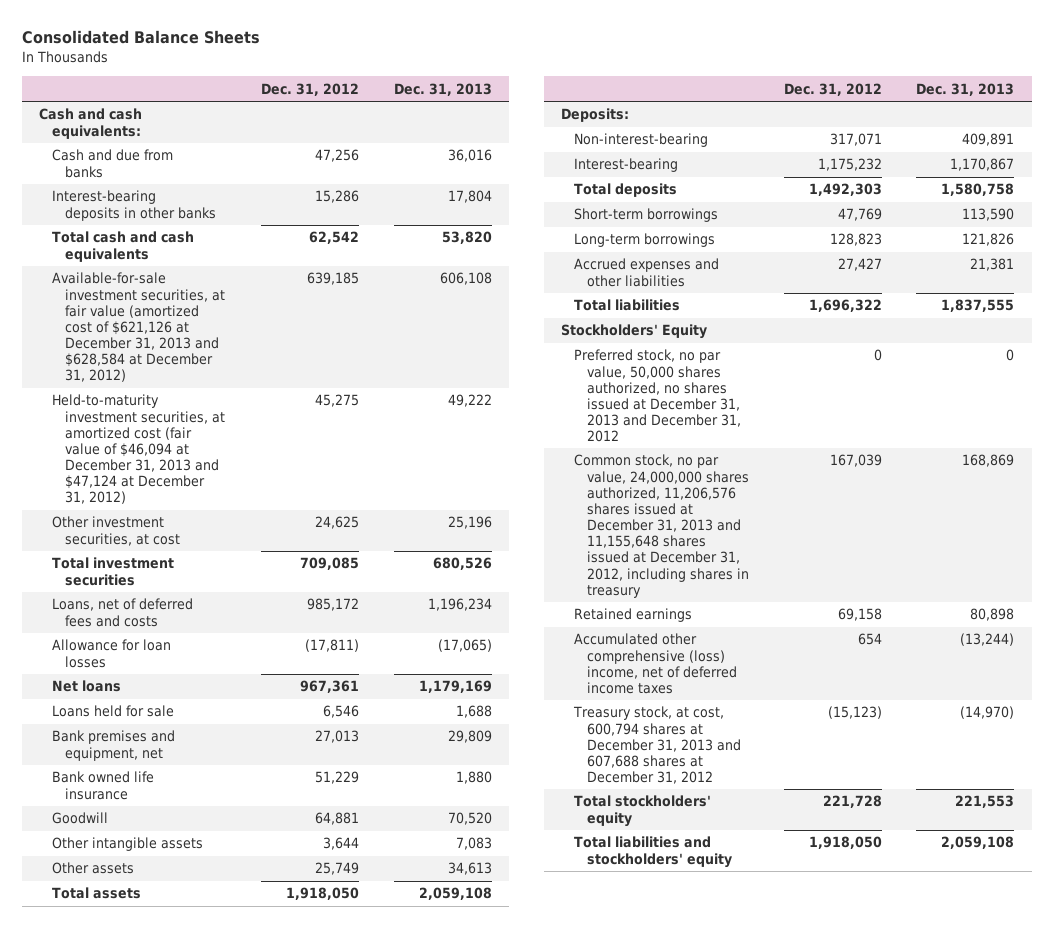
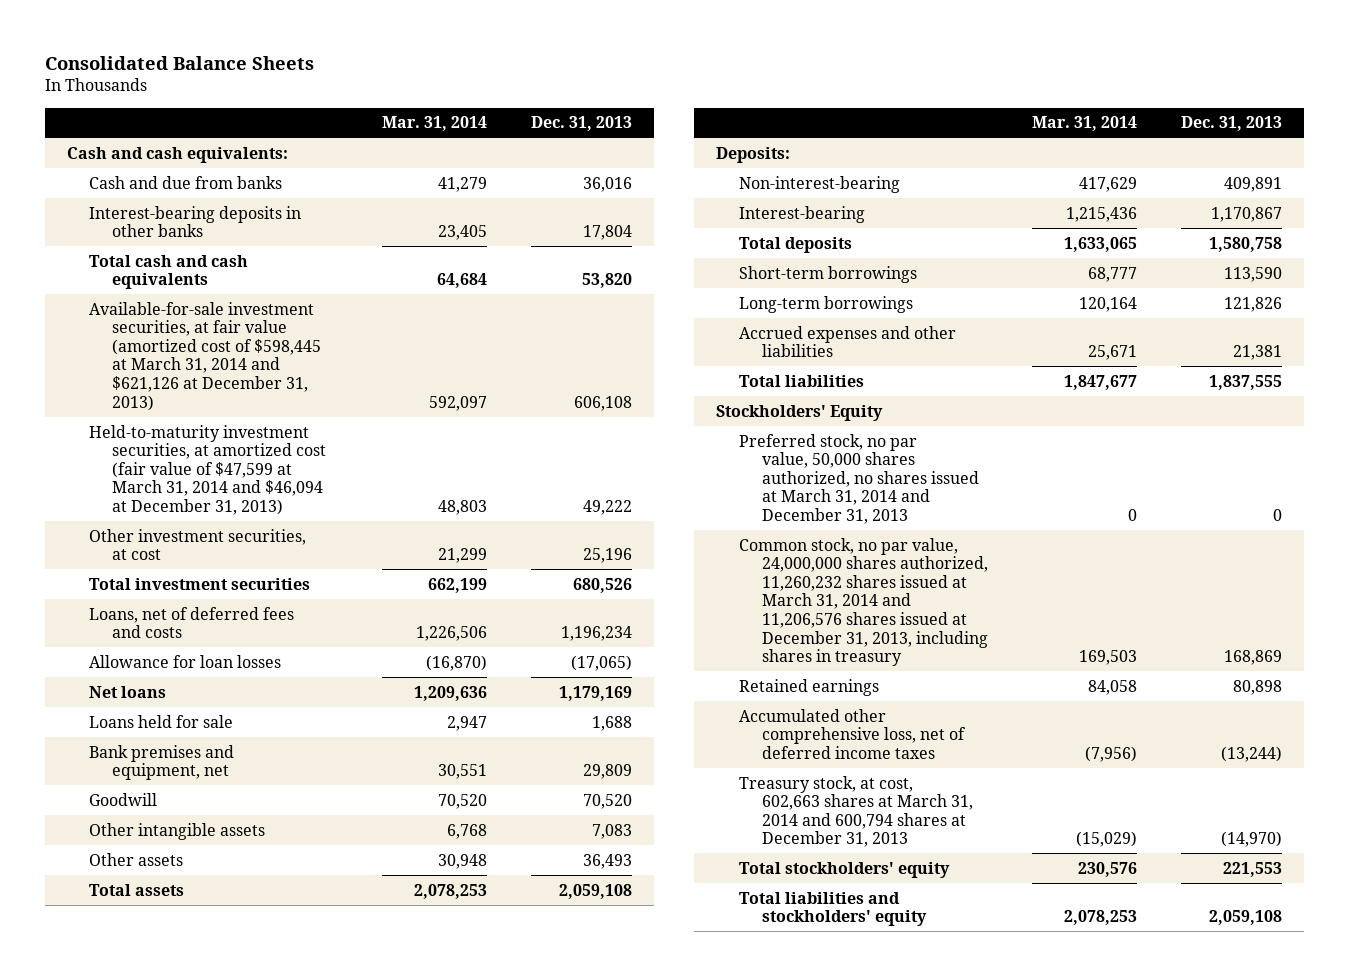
- | Dec. 31, 2012 | Dec. 31, 2013
+ | Mar. 31, 2014 | Dec. 31, 2013
- Available-for-sale investment securities, at fair value (amortized cost of $621,126 at December 31, 2013 and $628,584 at December 31, 2012) | 639,185 | 606,108
- Held-to-maturity investment securities, at amortized cost (fair value of $46,094 at December 31, 2013 and $47,124 at December 31, 2012) | 45,275 | 49,222
+ Available-for-sale investment securities, at fair value (amortized cost of $598,445 at March 31, 2014 and $621,126 at December 31, 2013) | 592,097 | 606,108
+ Held-to-maturity investment securities, at amortized cost (fair value of $47,599 at March 31, 2014 and $46,094 at December 31, 2013) | 48,803 | 49,222
- Bank owned life insurance | 51,229 | 1,880
- Other assets | 25,749 | 34,613
+ Other assets | 30,948 | 36,493
- Preferred stock, no par value, 50,000 shares authorized, no shares issued at December 31, 2013 and December 31, 2012 | 0 | 0
- Common stock, no par value, 24,000,000 shares authorized, 11,206,576 shares issued at December 31, 2013 and 11,155,648 shares issued at December 31, 2012, including shares in treasury | 167,039 | 168,869
+ Preferred stock, no par value, 50,000 shares authorized, no shares issued at March 31, 2014 and December 31, 2013 | 0 | 0
+ Common stock, no par value, 24,000,000 shares authorized, 11,260,232 shares issued at March 31, 2014 and 11,206,576 shares issued at December 31, 2013, including shares in treasury | 169,503 | 168,869
- Accumulated other comprehensive (loss) income, net of deferred income taxes | 654 | (13,244)
- Treasury stock, at cost, 600,794 shares at December 31, 2013 and 607,688 shares at December 31, 2012 | (15,123) | (14,970)
+ Accumulated other comprehensive loss, net of deferred income taxes | (7,956) | (13,244)
+ Treasury stock, at cost, 602,663 shares at March 31, 2014 and 600,794 shares at December 31, 2013 | (15,029) | (14,970)

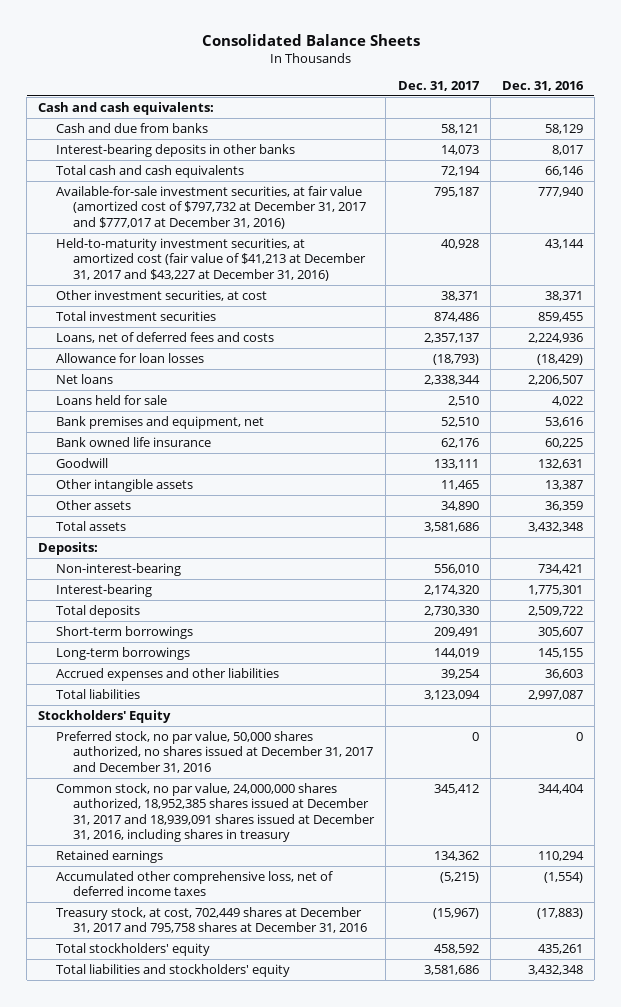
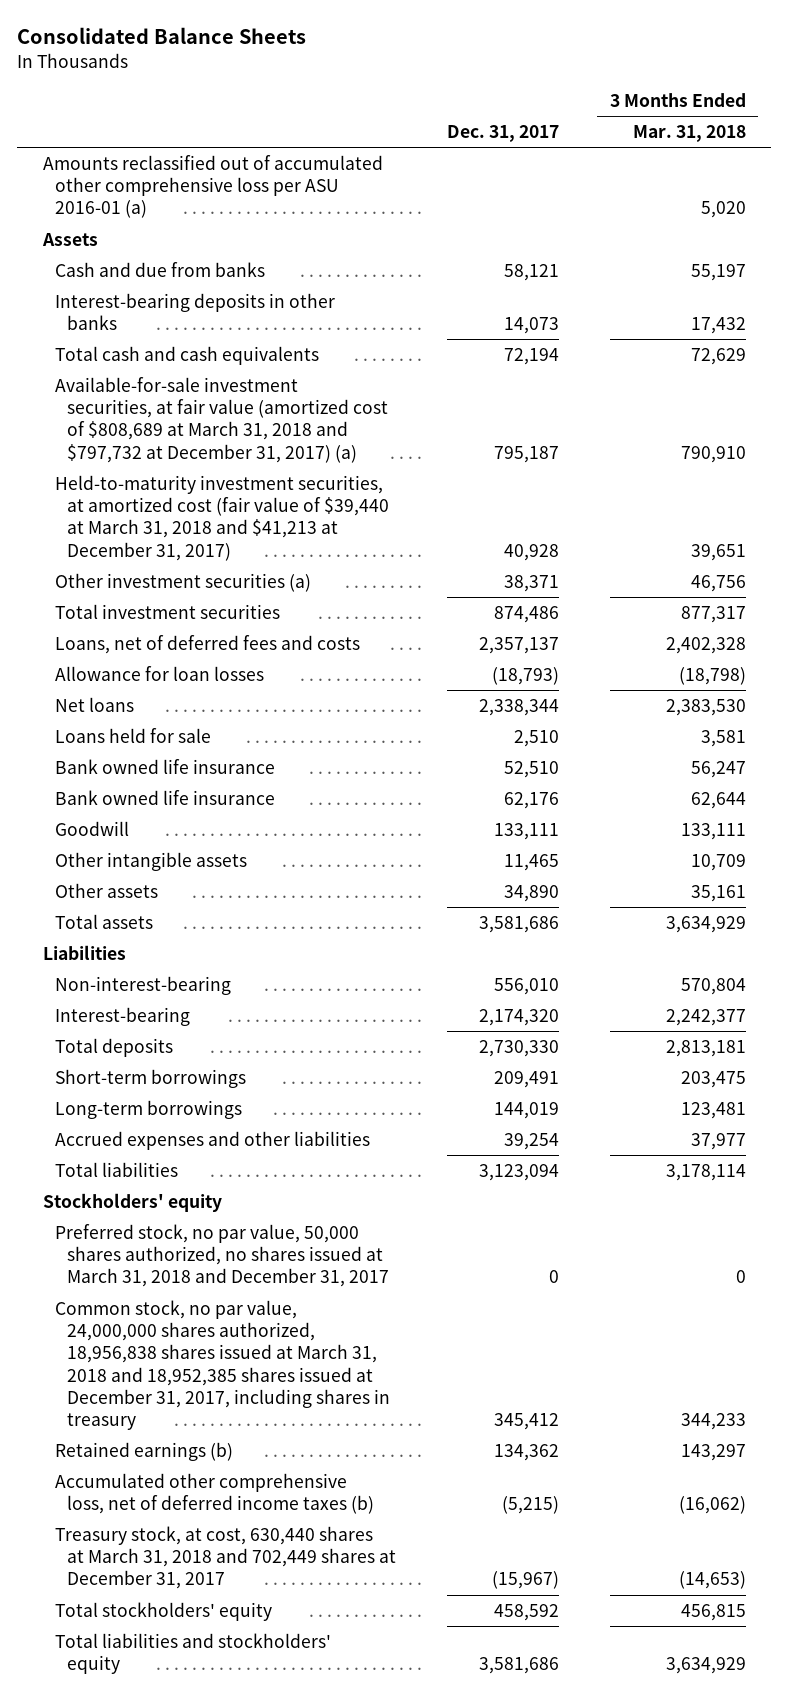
- | Dec. 31, 2017 | Dec. 31, 2016
+ | Dec. 31, 2017 | 3 Months Ended Mar. 31, 2018
- Cash and cash equivalents:
+ Amounts reclassified out of accumulated other comprehensive loss per ASU 2016-01 (a) | | 5,020
+ Assets
- Available-for-sale investment securities, at fair value (amortized cost of $797,732 at December 31, 2017 and $777,017 at December 31, 2016) | 795,187 | 777,940
- Held-to-maturity investment securities, at amortized cost (fair value of $41,213 at December 31, 2017 and $43,227 at December 31, 2016) | 40,928 | 43,144
- Other investment securities, at cost | 38,371 | 38,371
+ Available-for-sale investment securities, at fair value (amortized cost of $808,689 at March 31, 2018 and $797,732 at December 31, 2017) (a) | 795,187 | 790,910
+ Held-to-maturity investment securities, at amortized cost (fair value of $39,440 at March 31, 2018 and $41,213 at December 31, 2017) | 40,928 | 39,651
+ Other investment securities (a) | 38,371 | 46,756
- Bank premises and equipment, net | 52,510 | 53,616
+ Bank owned life insurance | 52,510 | 56,247
- Deposits:
+ Liabilities
- Stockholders' Equity
- Preferred stock, no par value, 50,000 shares authorized, no shares issued at December 31, 2017 and December 31, 2016 | 0 | 0
- Common stock, no par value, 24,000,000 shares authorized, 18,952,385 shares issued at December 31, 2017 and 18,939,091 shares issued at December 31, 2016, including shares in treasury | 345,412 | 344,404
- Retained earnings | 134,362 | 110,294
- Accumulated other comprehensive loss, net of deferred income taxes | (5,215) | (1,554)
- Treasury stock, at cost, 702,449 shares at December 31, 2017 and 795,758 shares at December 31, 2016 | (15,967) | (17,883)
+ Stockholders' equity
+ Preferred stock, no par value, 50,000 shares authorized, no shares issued at March 31, 2018 and December 31, 2017 | 0 | 0
+ Common stock, no par value, 24,000,000 shares authorized, 18,956,838 shares issued at March 31, 2018 and 18,952,385 shares issued at December 31, 2017, including shares in treasury | 345,412 | 344,233
+ Retained earnings (b) | 134,362 | 143,297
+ Accumulated other comprehensive loss, net of deferred income taxes (b) | (5,215) | (16,062)
+ Treasury stock, at cost, 630,440 shares at March 31, 2018 and 702,449 shares at December 31, 2017 | (15,967) | (14,653)

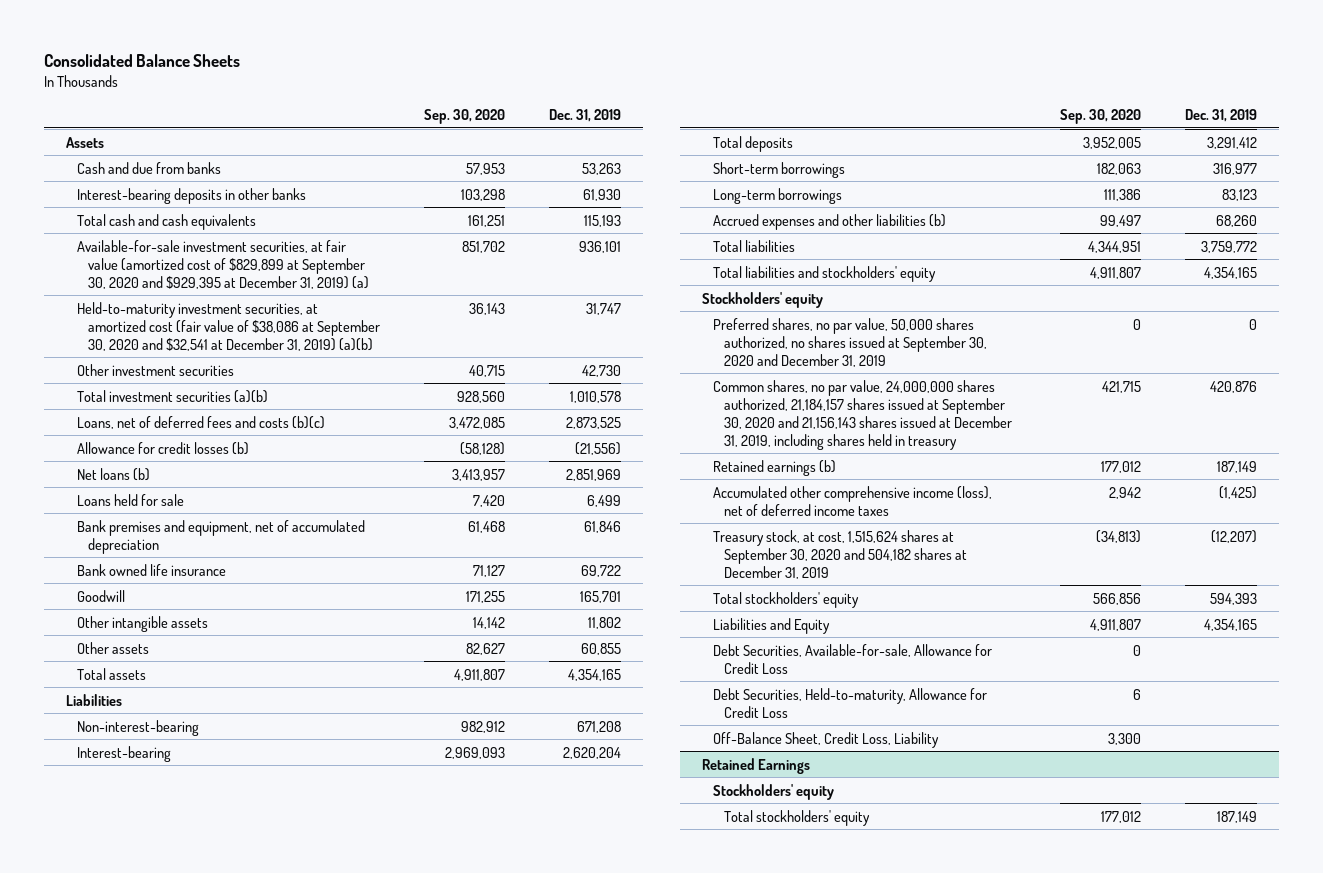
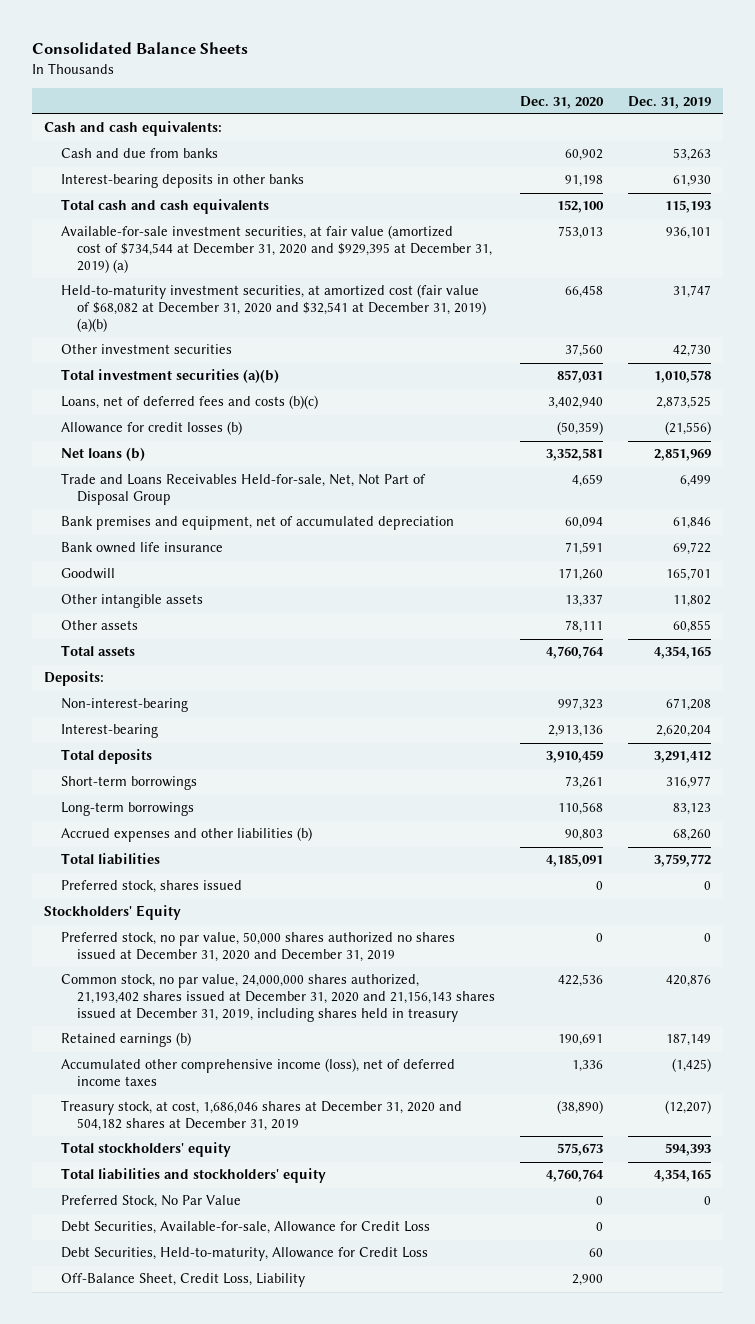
- | Sep. 30, 2020 | Dec. 31, 2019
+ | Dec. 31, 2020 | Dec. 31, 2019
- Assets
+ Cash and cash equivalents:
- Available-for-sale investment securities, at fair value (amortized cost of $829,899 at September 30, 2020 and $929,395 at December 31, 2019) (a) | 851,702 | 936,101
- Held-to-maturity investment securities, at amortized cost (fair value of $38,086 at September 30, 2020 and $32,541 at December 31, 2019) (a)(b) | 36,143 | 31,747
+ Available-for-sale investment securities, at fair value (amortized cost of $734,544 at December 31, 2020 and $929,395 at December 31, 2019) (a) | 753,013 | 936,101
+ Held-to-maturity investment securities, at amortized cost (fair value of $68,082 at December 31, 2020 and $32,541 at December 31, 2019) (a)(b) | 66,458 | 31,747
- Loans held for sale | 7,420 | 6,499
+ Trade and Loans Receivables Held-for-sale, Net, Not Part of Disposal Group | 4,659 | 6,499
- Liabilities
+ Deposits:
- Stockholders' equity
- Preferred shares, no par value, 50,000 shares authorized, no shares issued at September 30, 2020 and December 31, 2019 | 0 | 0
- Common shares, no par value, 24,000,000 shares authorized, 21,184,157 shares issued at September 30, 2020 and 21,156,143 shares issued at December 31, 2019, including shares held in treasury | 421,715 | 420,876
+ Preferred stock, shares issued | 0 | 0
+ Stockholders' Equity
+ Preferred stock, no par value, 50,000 shares authorized no shares issued at December 31, 2020 and December 31, 2019 | 0 | 0
+ Common stock, no par value, 24,000,000 shares authorized, 21,193,402 shares issued at December 31, 2020 and 21,156,143 shares issued at December 31, 2019, including shares held in treasury | 422,536 | 420,876
- Treasury stock, at cost, 1,515,624 shares at September 30, 2020 and 504,182 shares at December 31, 2019 | (34,813) | (12,207)
+ Treasury stock, at cost, 1,686,046 shares at December 31, 2020 and 504,182 shares at December 31, 2019 | (38,890) | (12,207)
- Liabilities and Equity | 4,911,807 | 4,354,165
moved down: Total liabilities and stockholders' equity | 4,760,764 | 4,354,165
+ Preferred Stock, No Par Value | 0 | 0
- Retained Earnings
- Stockholders' equity
- Total stockholders' equity | 177,012 | 187,149

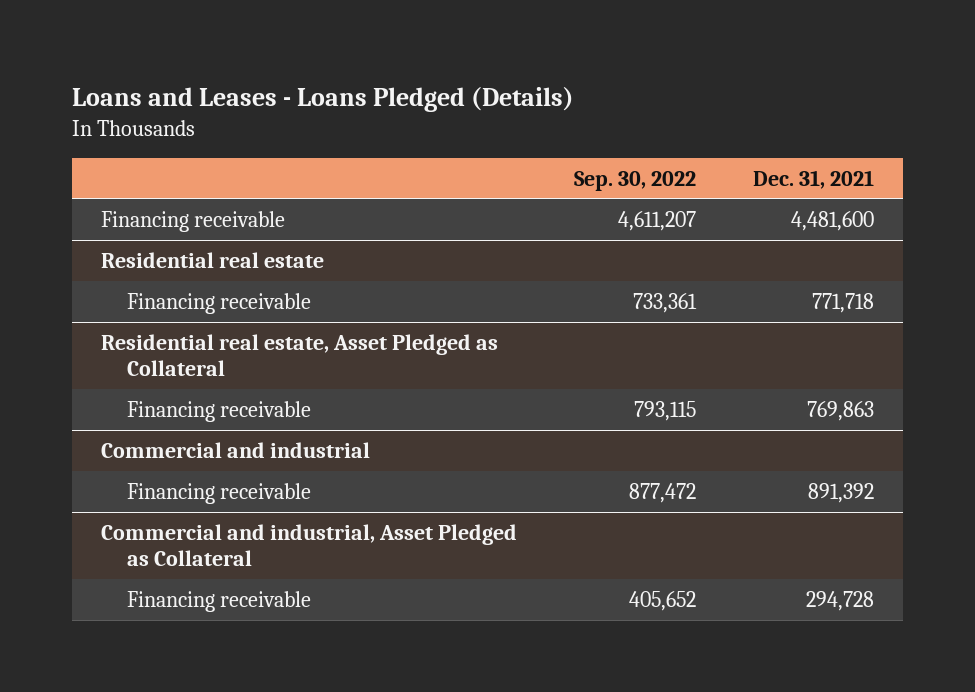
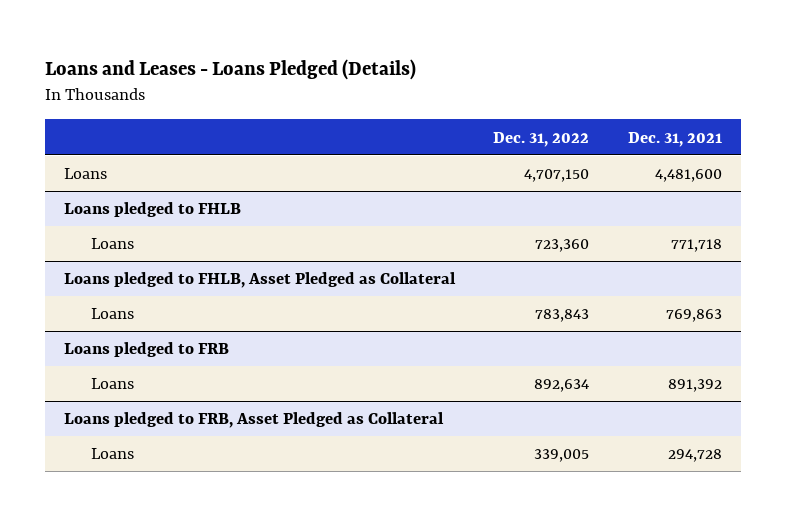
- | Sep. 30, 2022 | Dec. 31, 2021
+ | Dec. 31, 2022 | Dec. 31, 2021
- Financing receivable | 4,611,207 | 4,481,600
- Residential real estate
- Financing receivable | 733,361 | 771,718
- Residential real estate, Asset Pledged as Collateral
- Financing receivable | 793,115 | 769,863
- Commercial and industrial
- Financing receivable | 877,472 | 891,392
- Commercial and industrial, Asset Pledged as Collateral
- Financing receivable | 405,652 | 294,728
+ Loans | 4,707,150 | 4,481,600
+ Loans pledged to FHLB
+ Loans | 723,360 | 771,718
+ Loans pledged to FHLB, Asset Pledged as Collateral
+ Loans | 783,843 | 769,863
+ Loans pledged to FRB
+ Loans | 892,634 | 891,392
+ Loans pledged to FRB, Asset Pledged as Collateral
+ Loans | 339,005 | 294,728

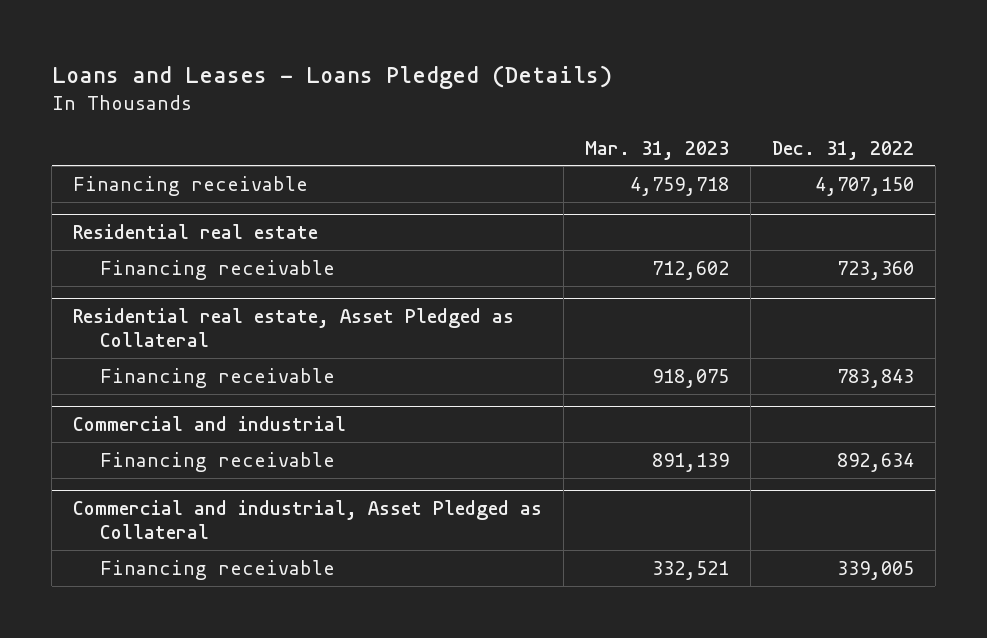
- | Dec. 31, 2022 | Dec. 31, 2021
+ | Mar. 31, 2023 | Dec. 31, 2022
- Loans | 4,707,150 | 4,481,600
- Loans pledged to FHLB
- Loans | 723,360 | 771,718
- Loans pledged to FHLB, Asset Pledged as Collateral
- Loans | 783,843 | 769,863
- Loans pledged to FRB
- Loans | 892,634 | 891,392
- Loans pledged to FRB, Asset Pledged as Collateral
- Loans | 339,005 | 294,728
+ Financing receivable | 4,759,718 | 4,707,150
+ Residential real estate
+ Financing receivable | 712,602 | 723,360
+ Residential real estate, Asset Pledged as Collateral
+ Financing receivable | 918,075 | 783,843
+ Commercial and industrial
+ Financing receivable | 891,139 | 892,634
+ Commercial and industrial, Asset Pledged as Collateral
+ Financing receivable | 332,521 | 339,005

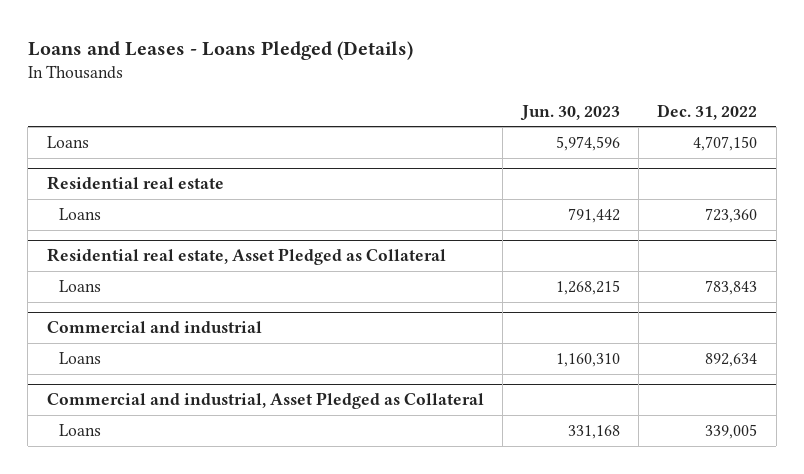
- | Mar. 31, 2023 | Dec. 31, 2022
+ | Jun. 30, 2023 | Dec. 31, 2022
- Financing receivable | 4,759,718 | 4,707,150
+ Loans | 5,974,596 | 4,707,150
@ Residential real estate
- Financing receivable | 712,602 | 723,360
+ Loans | 791,442 | 723,360
@ Residential real estate, Asset Pledged as Collateral
- Financing receivable | 918,075 | 783,843
+ Loans | 1,268,215 | 783,843
@ Commercial and industrial
- Financing receivable | 891,139 | 892,634
+ Loans | 1,160,310 | 892,634
@ Commercial and industrial, Asset Pledged as Collateral
- Financing receivable | 332,521 | 339,005
+ Loans | 331,168 | 339,005

